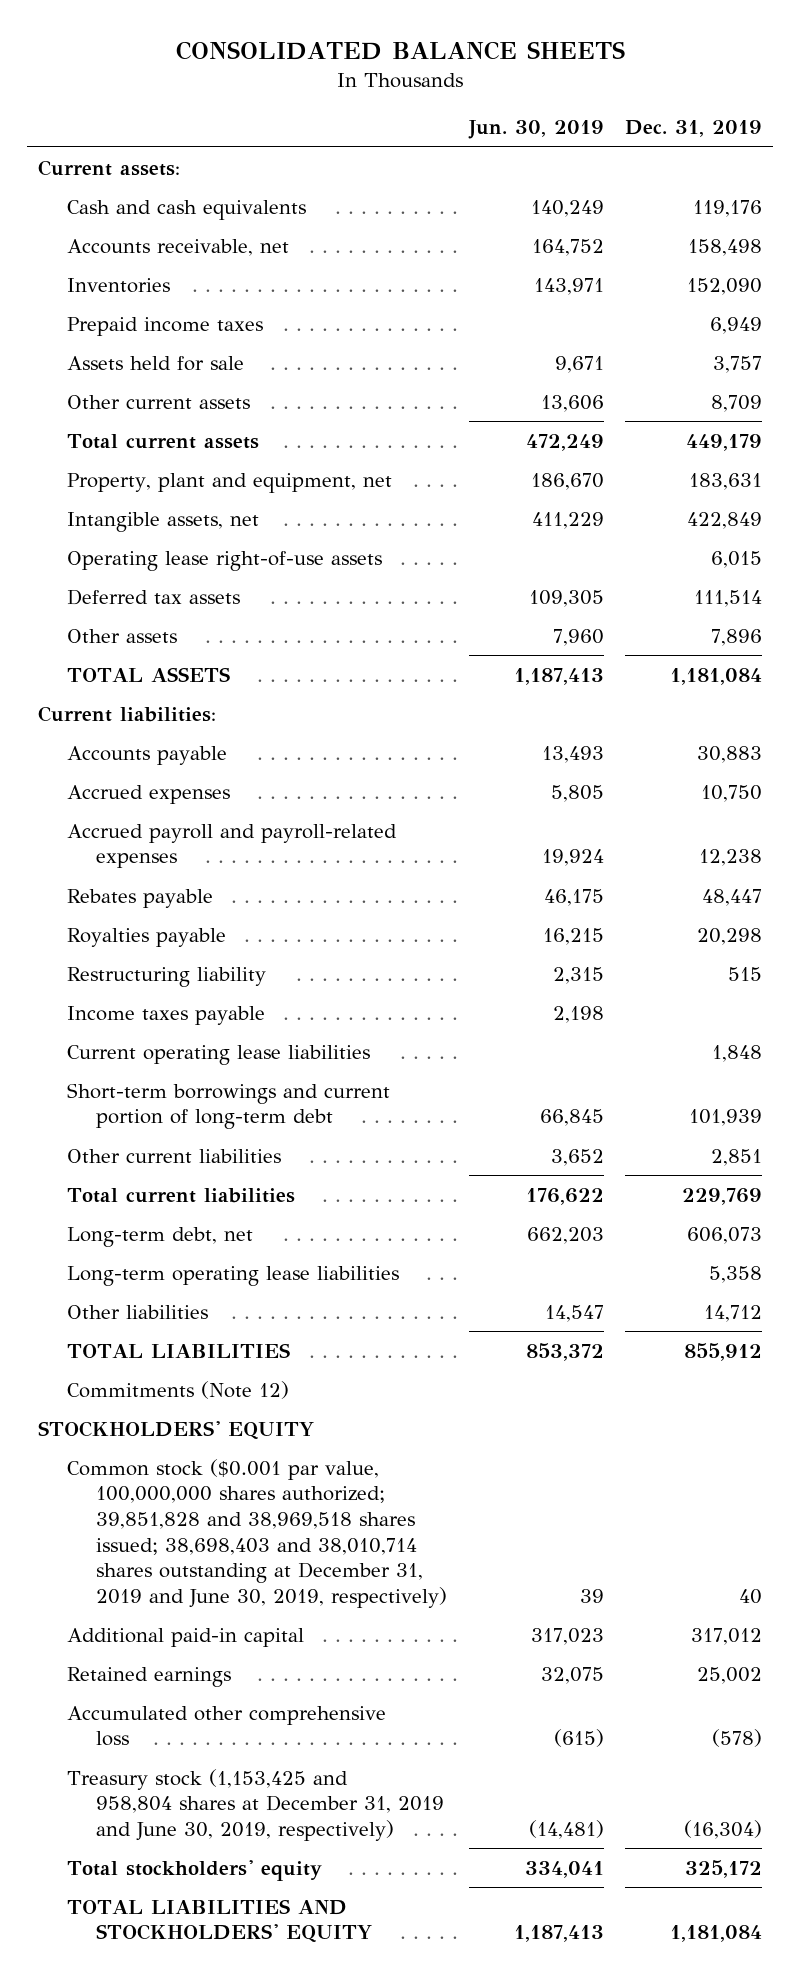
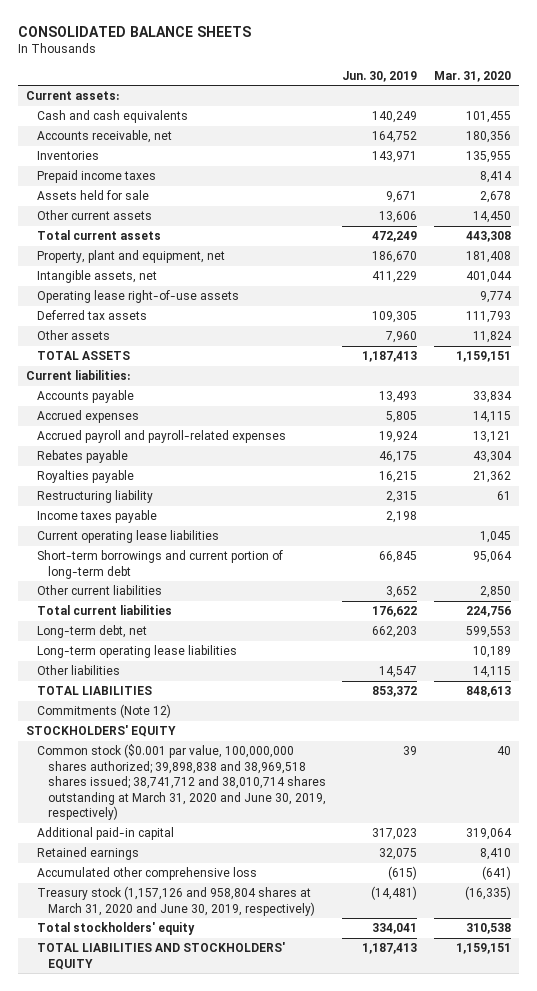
- | Jun. 30, 2019 | Dec. 31, 2019
+ | Jun. 30, 2019 | Mar. 31, 2020
- Common stock ($0.001 par value, 100,000,000 shares authorized; 39,851,828 and 38,969,518 shares issued; 38,698,403 and 38,010,714 shares outstanding at December 31, 2019 and June 30, 2019, respectively) | 39 | 40
+ Common stock ($0.001 par value, 100,000,000 shares authorized; 39,898,838 and 38,969,518 shares issued; 38,741,712 and 38,010,714 shares outstanding at March 31, 2020 and June 30, 2019, respectively) | 39 | 40
- Treasury stock (1,153,425 and 958,804 shares at December 31, 2019 and June 30, 2019, respectively) | (14,481) | (16,304)
+ Treasury stock (1,157,126 and 958,804 shares at March 31, 2020 and June 30, 2019, respectively) | (14,481) | (16,335)

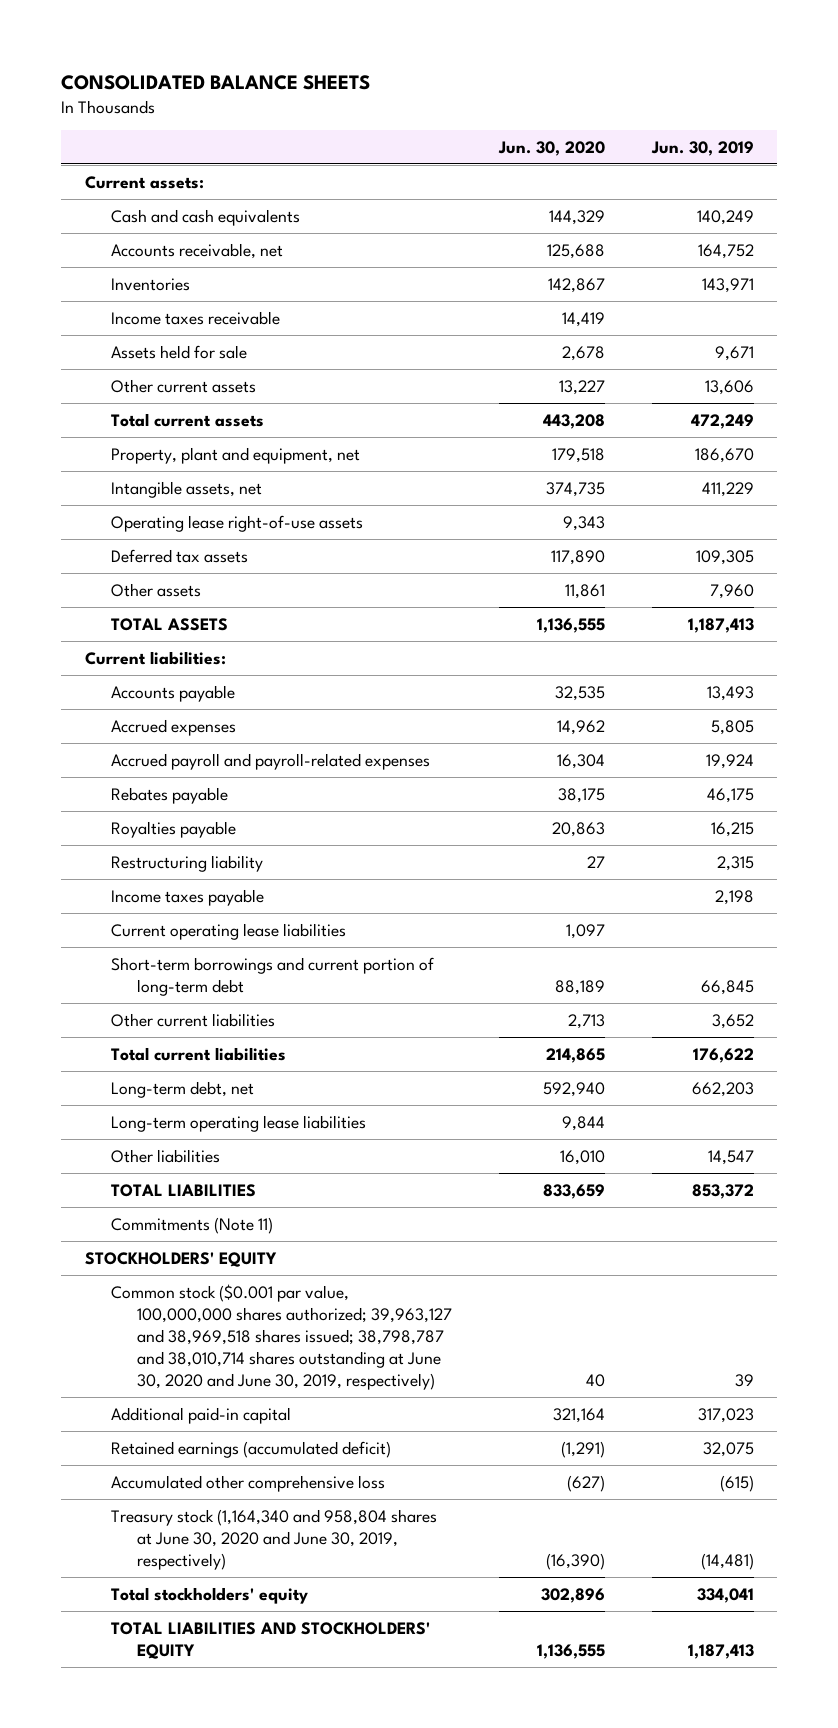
- | Jun. 30, 2019 | Mar. 31, 2020
+ | Jun. 30, 2020 | Jun. 30, 2019
- Prepaid income taxes | | 8,414
+ Income taxes receivable | 14,419 |
- Commitments (Note 12)
+ Commitments (Note 11)
- Common stock ($0.001 par value, 100,000,000 shares authorized; 39,898,838 and 38,969,518 shares issued; 38,741,712 and 38,010,714 shares outstanding at March 31, 2020 and June 30, 2019, respectively) | 39 | 40
+ Common stock ($0.001 par value, 100,000,000 shares authorized; 39,963,127 and 38,969,518 shares issued; 38,798,787 and 38,010,714 shares outstanding at June 30, 2020 and June 30, 2019, respectively) | 40 | 39
- Retained earnings | 32,075 | 8,410
+ Retained earnings (accumulated deficit) | (1,291) | 32,075
- Treasury stock (1,157,126 and 958,804 shares at March 31, 2020 and June 30, 2019, respectively) | (14,481) | (16,335)
+ Treasury stock (1,164,340 and 958,804 shares at June 30, 2020 and June 30, 2019, respectively) | (16,390) | (14,481)

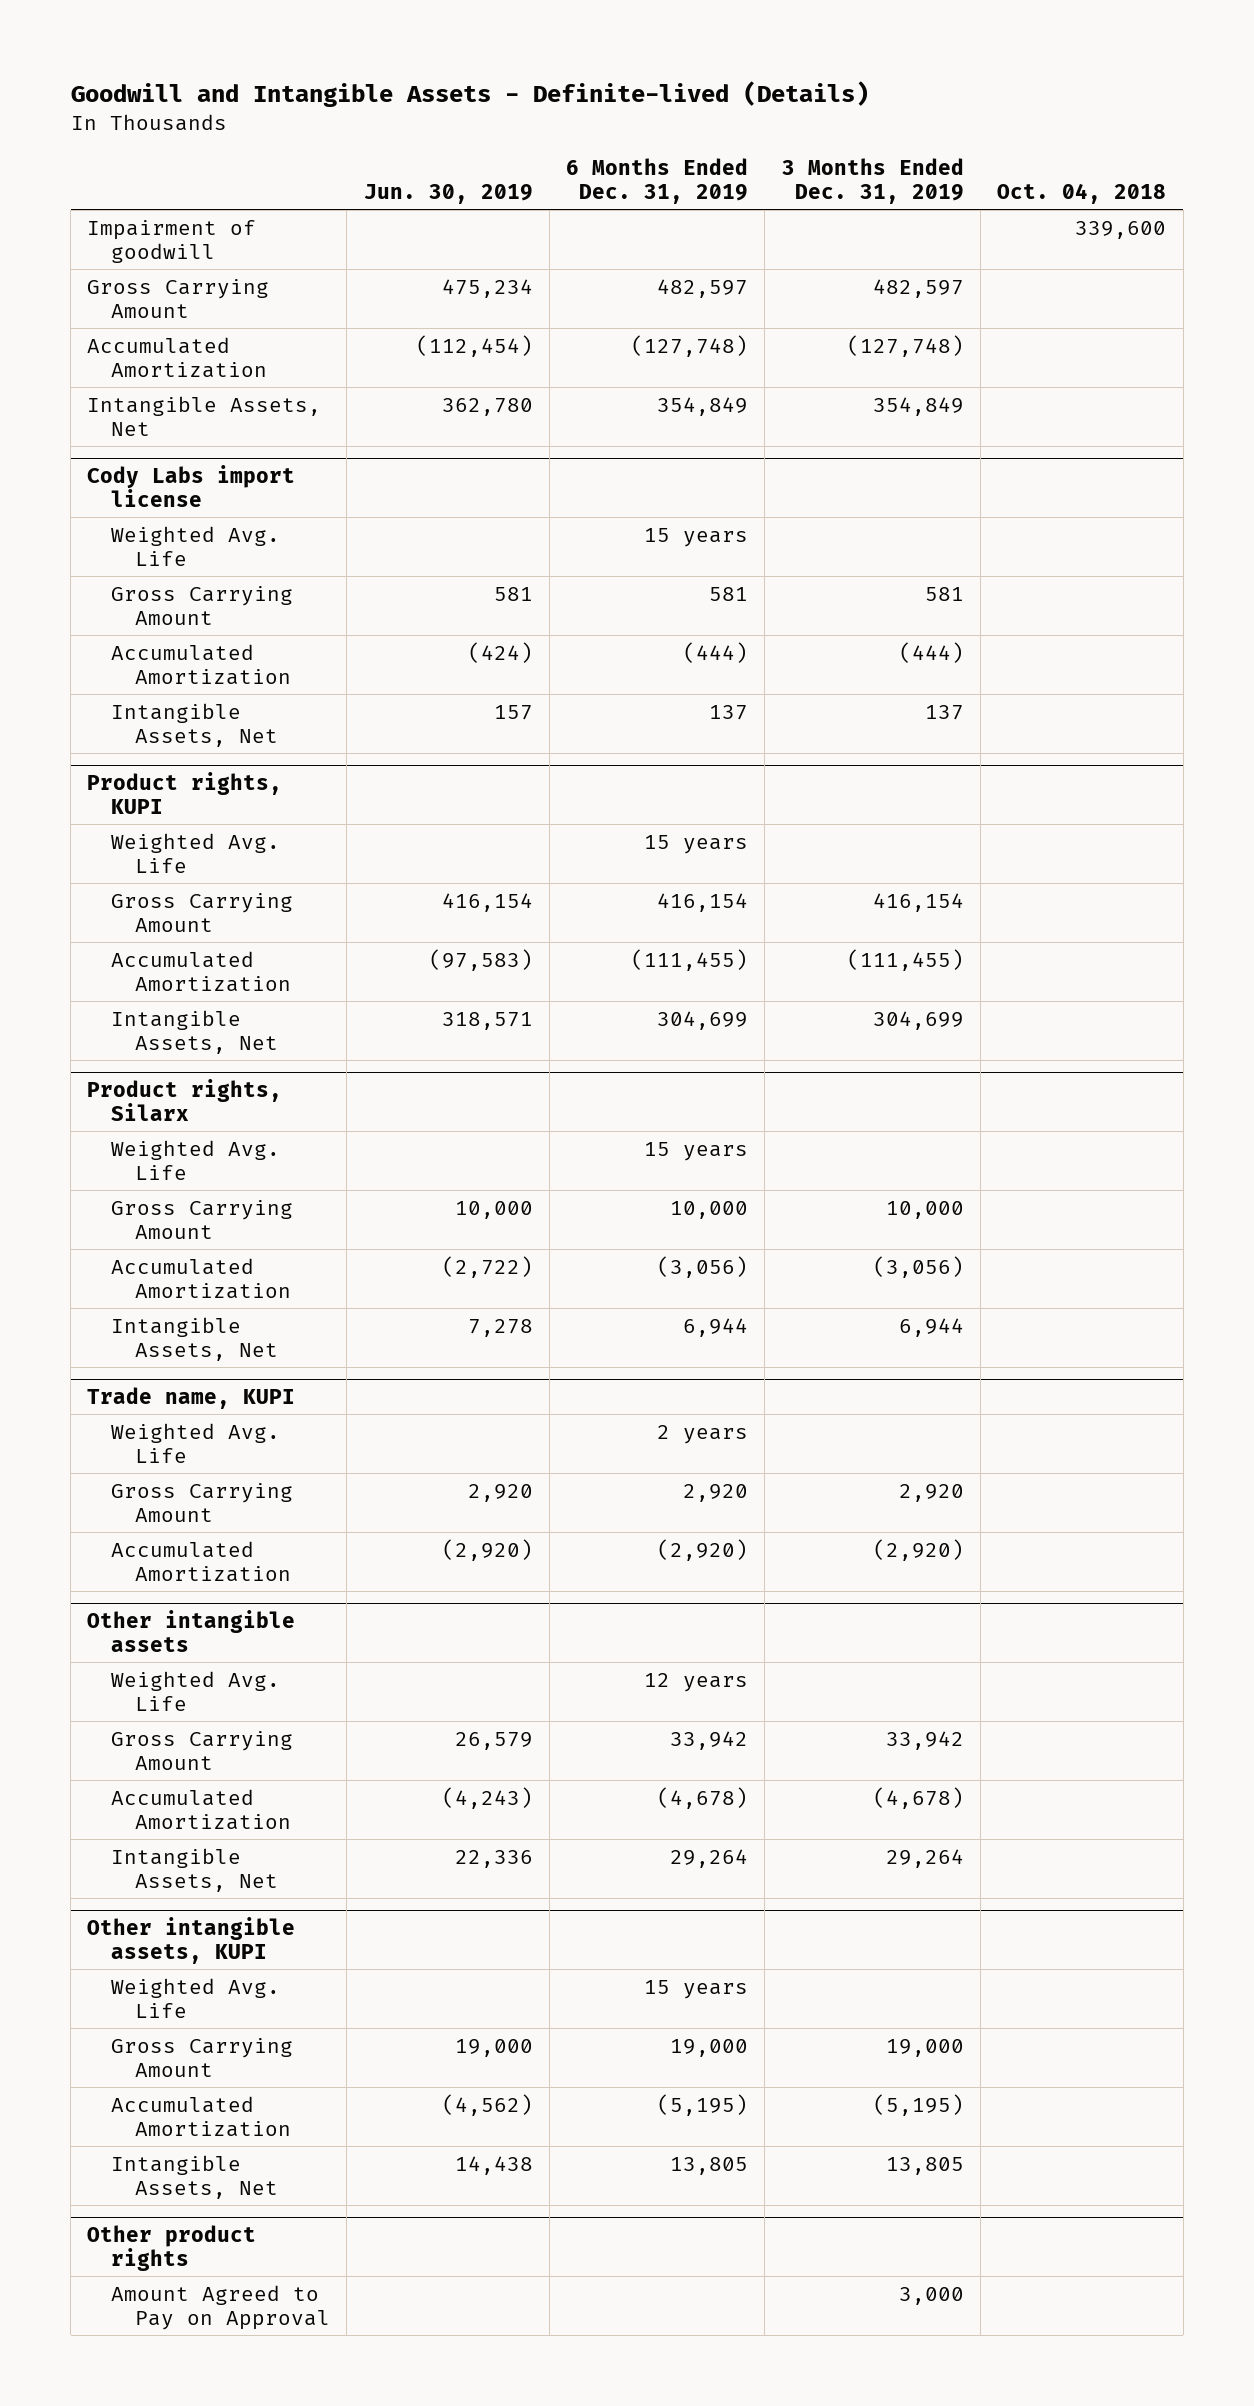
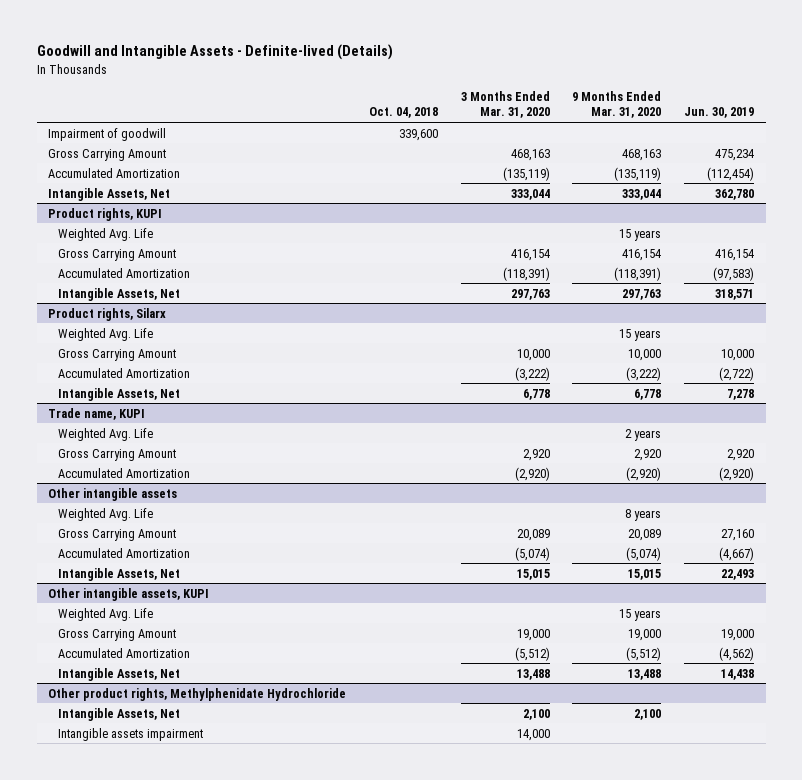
- | Jun. 30, 2019 | 6 Months Ended Dec. 31, 2019 | 3 Months Ended Dec. 31, 2019 | Oct. 04, 2018
+ | Oct. 04, 2018 | 3 Months Ended Mar. 31, 2020 | 9 Months Ended Mar. 31, 2020 | Jun. 30, 2019
- Cody Labs import license
- Weighted Avg. Life | | 15 years | |
- Gross Carrying Amount | 581 | 581 | 581 |
- Accumulated Amortization | (424) | (444) | (444) |
- Intangible Assets, Net | 157 | 137 | 137 |
@ Other intangible assets
- Gross Carrying Amount | 26,579 | 33,942 | 33,942 |
- Accumulated Amortization | (4,243) | (4,678) | (4,678) |
- Intangible Assets, Net | 22,336 | 29,264 | 29,264 |
+ Gross Carrying Amount | | 20,089 | 20,089 | 27,160
+ Accumulated Amortization | | (5,074) | (5,074) | (4,667)
+ Intangible Assets, Net | | 15,015 | 15,015 | 22,493
- Other product rights
- Amount Agreed to Pay on Approval | | | 3,000 |
+ Other product rights, Methylphenidate Hydrochloride
+ Intangible Assets, Net | | 2,100 | 2,100 |
+ Intangible assets impairment | | 14,000 | |

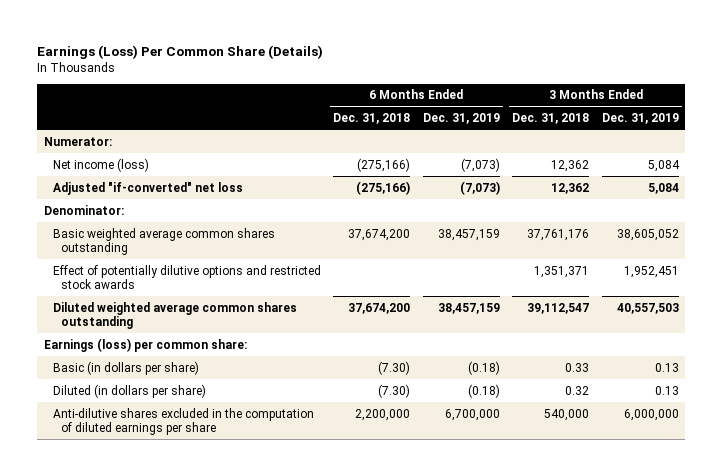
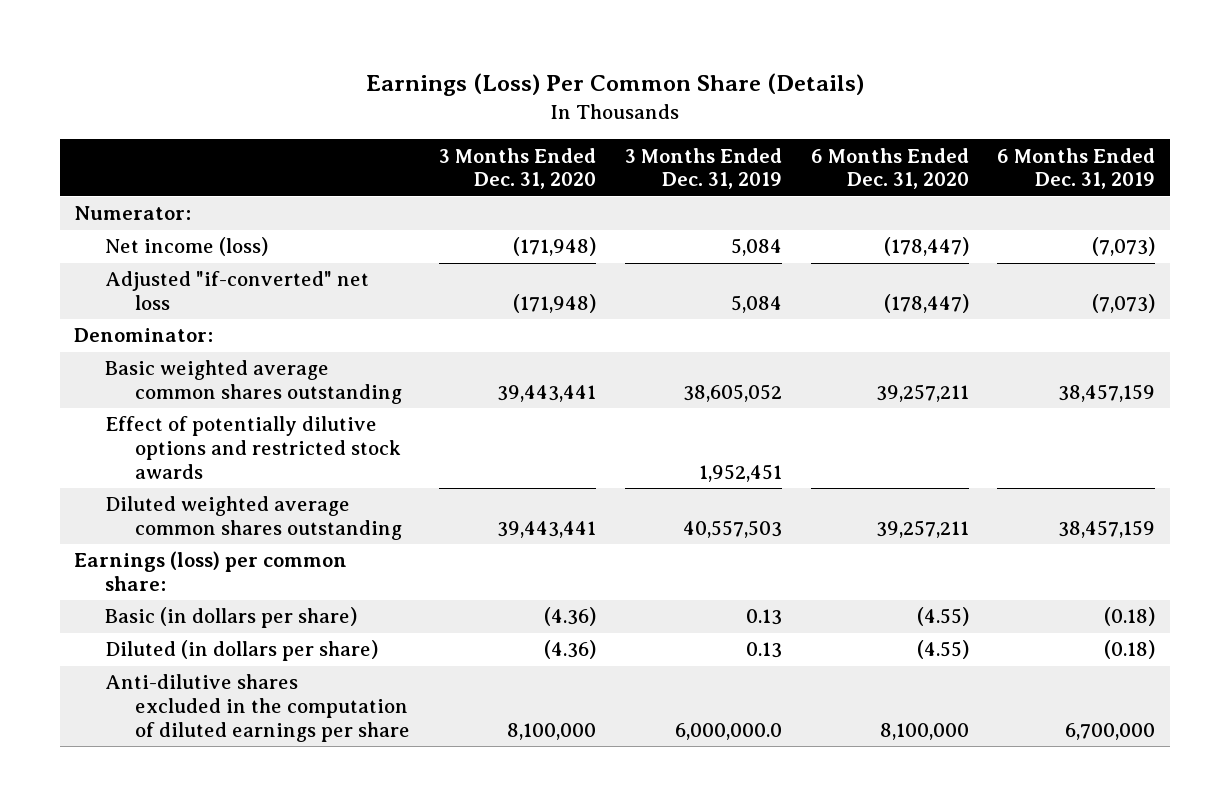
- | 6 Months Ended Dec. 31, 2018 | 6 Months Ended Dec. 31, 2019 | 3 Months Ended Dec. 31, 2018 | 3 Months Ended Dec. 31, 2019
+ | 3 Months Ended Dec. 31, 2020 | 3 Months Ended Dec. 31, 2019 | 6 Months Ended Dec. 31, 2020 | 6 Months Ended Dec. 31, 2019
- Anti-dilutive shares excluded in the computation of diluted earnings per share | 2,200,000 | 6,700,000 | 540,000 | 6,000,000
+ Anti-dilutive shares excluded in the computation of diluted earnings per share | 8,100,000 | 6,000,000.0 | 8,100,000 | 6,700,000

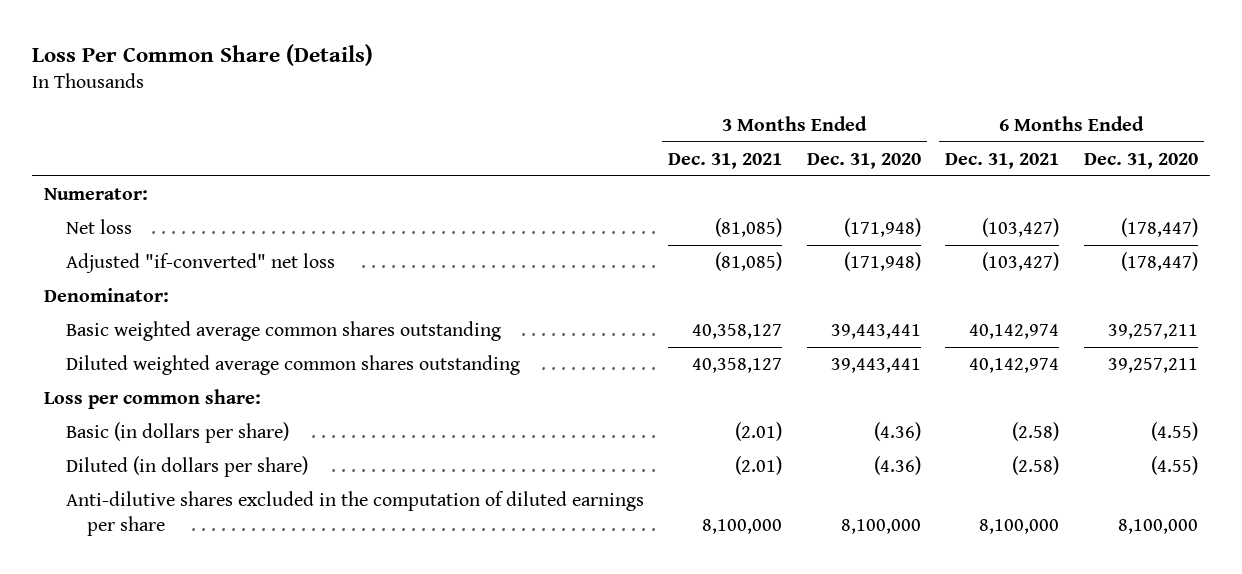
- Earnings (Loss) Per Common Share (Details)
+ Loss Per Common Share (Details)
- | 3 Months Ended Dec. 31, 2020 | 3 Months Ended Dec. 31, 2019 | 6 Months Ended Dec. 31, 2020 | 6 Months Ended Dec. 31, 2019
+ | 3 Months Ended Dec. 31, 2021 | 3 Months Ended Dec. 31, 2020 | 6 Months Ended Dec. 31, 2021 | 6 Months Ended Dec. 31, 2020
- Net income (loss) | (171,948) | 5,084 | (178,447) | (7,073)
+ Net loss | (81,085) | (171,948) | (103,427) | (178,447)
- Effect of potentially dilutive options and restricted stock awards | | 1,952,451 | |
- Earnings (loss) per common share:
+ Loss per common share:

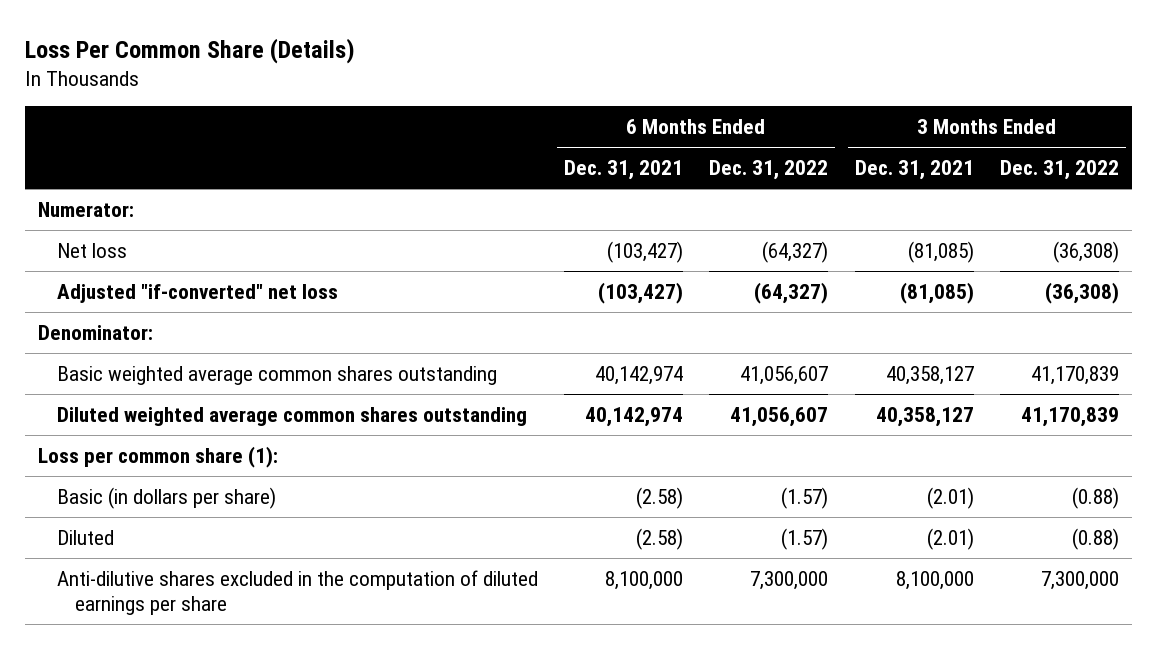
- | 3 Months Ended Dec. 31, 2021 | 3 Months Ended Dec. 31, 2020 | 6 Months Ended Dec. 31, 2021 | 6 Months Ended Dec. 31, 2020
+ | 6 Months Ended Dec. 31, 2021 | 6 Months Ended Dec. 31, 2022 | 3 Months Ended Dec. 31, 2021 | 3 Months Ended Dec. 31, 2022
- Loss per common share:
+ Loss per common share (1):
- Diluted (in dollars per share) | (2.01) | (4.36) | (2.58) | (4.55)
+ Diluted | (2.58) | (1.57) | (2.01) | (0.88)

